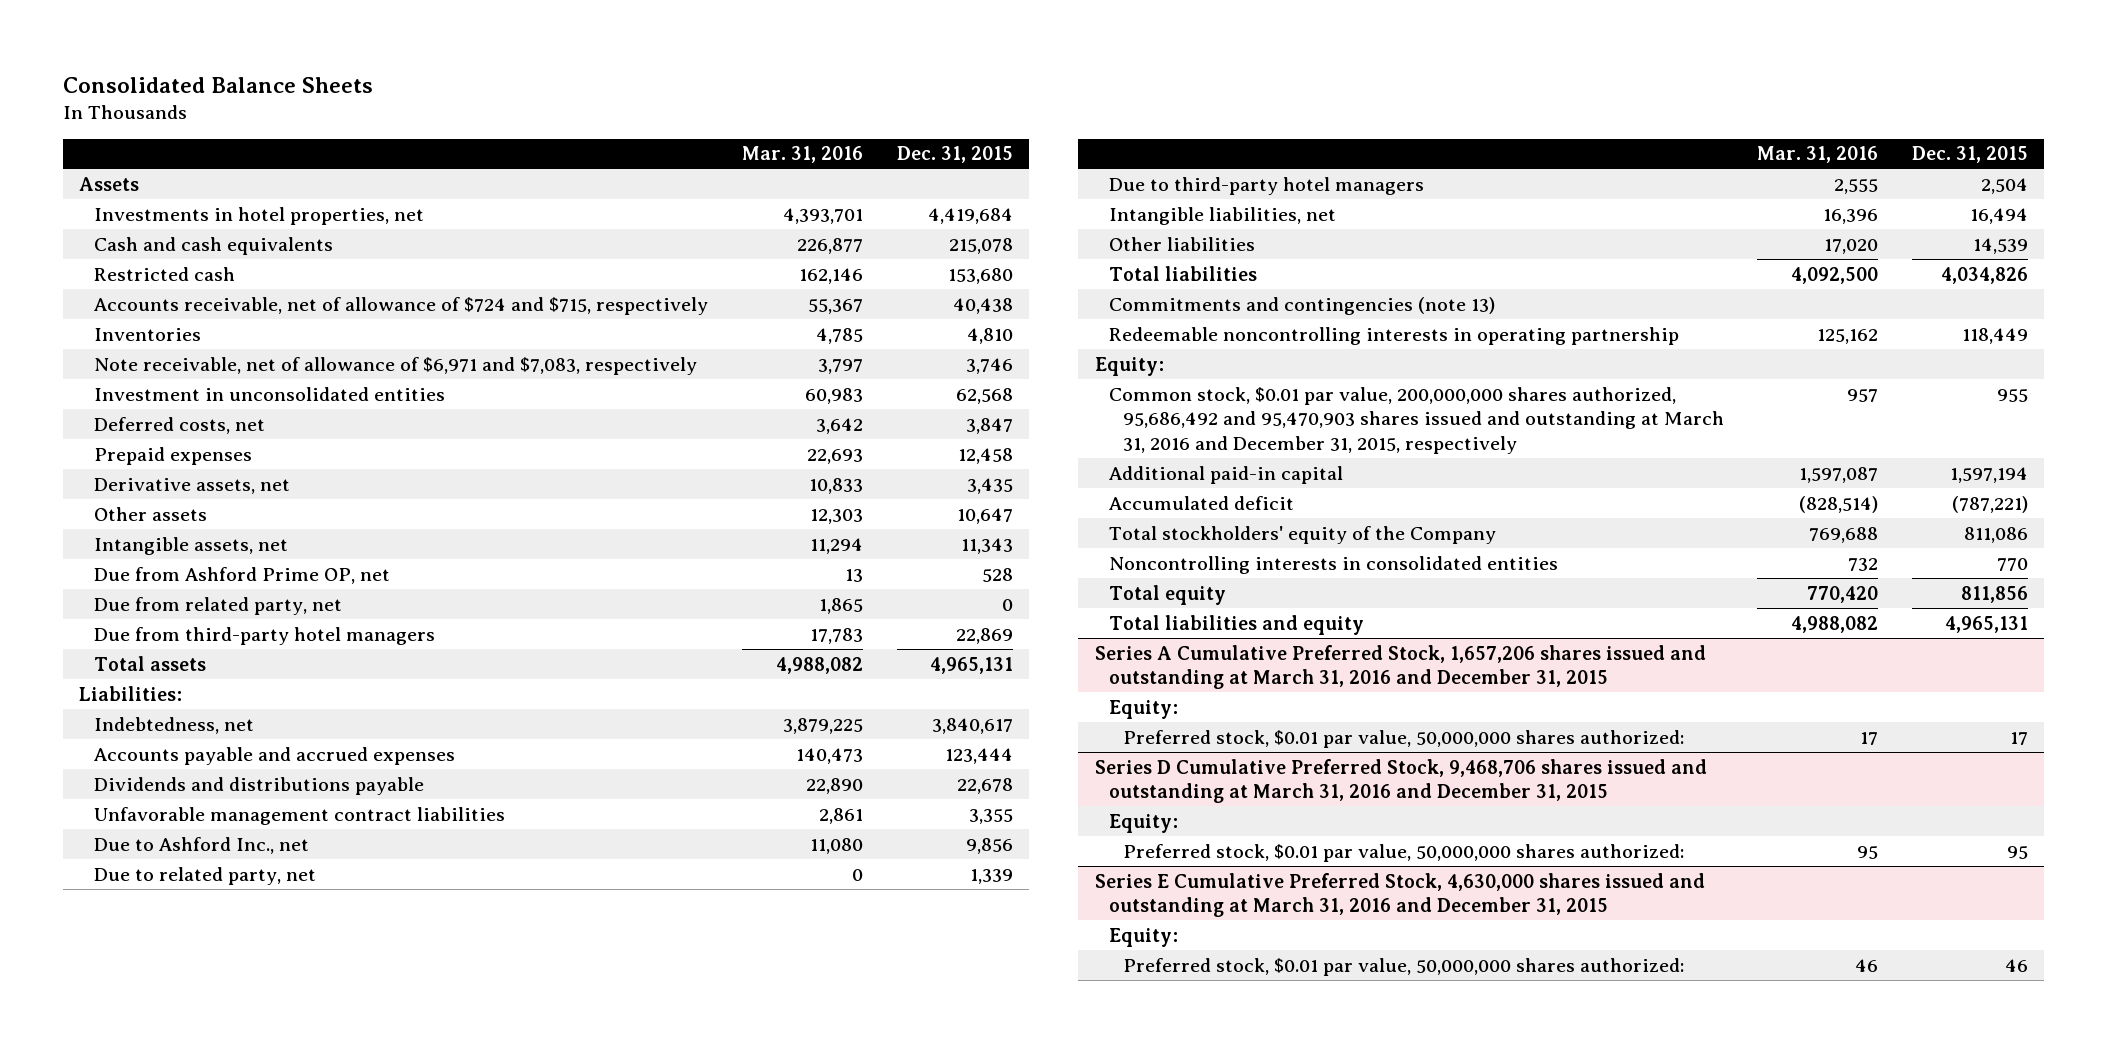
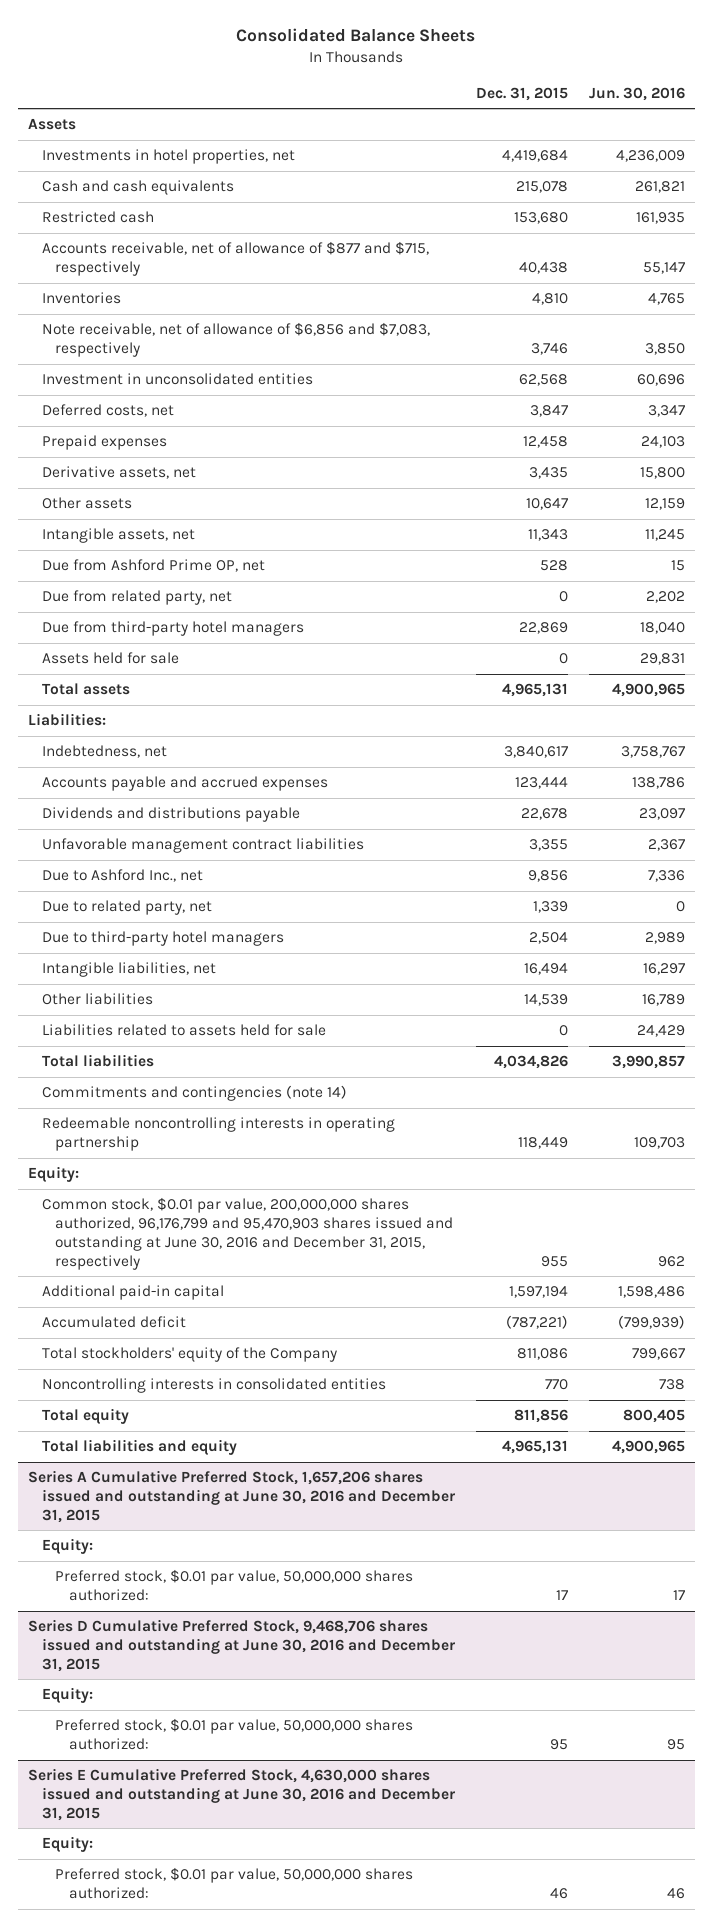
- | Mar. 31, 2016 | Dec. 31, 2015
+ | Dec. 31, 2015 | Jun. 30, 2016
- Accounts receivable, net of allowance of $724 and $715, respectively | 55,367 | 40,438
+ Accounts receivable, net of allowance of $877 and $715, respectively | 40,438 | 55,147
- Note receivable, net of allowance of $6,971 and $7,083, respectively | 3,797 | 3,746
+ Note receivable, net of allowance of $6,856 and $7,083, respectively | 3,746 | 3,850
+ Assets held for sale | 0 | 29,831
+ Liabilities related to assets held for sale | 0 | 24,429
- Commitments and contingencies (note 13)
+ Commitments and contingencies (note 14)
- Common stock, $0.01 par value, 200,000,000 shares authorized, 95,686,492 and 95,470,903 shares issued and outstanding at March 31, 2016 and December 31, 2015, respectively | 957 | 955
+ Common stock, $0.01 par value, 200,000,000 shares authorized, 96,176,799 and 95,470,903 shares issued and outstanding at June 30, 2016 and December 31, 2015, respectively | 955 | 962
- Series A Cumulative Preferred Stock, 1,657,206 shares issued and outstanding at March 31, 2016 and December 31, 2015
+ Series A Cumulative Preferred Stock, 1,657,206 shares issued and outstanding at June 30, 2016 and December 31, 2015
- Series D Cumulative Preferred Stock, 9,468,706 shares issued and outstanding at March 31, 2016 and December 31, 2015
+ Series D Cumulative Preferred Stock, 9,468,706 shares issued and outstanding at June 30, 2016 and December 31, 2015
- Series E Cumulative Preferred Stock, 4,630,000 shares issued and outstanding at March 31, 2016 and December 31, 2015
+ Series E Cumulative Preferred Stock, 4,630,000 shares issued and outstanding at June 30, 2016 and December 31, 2015

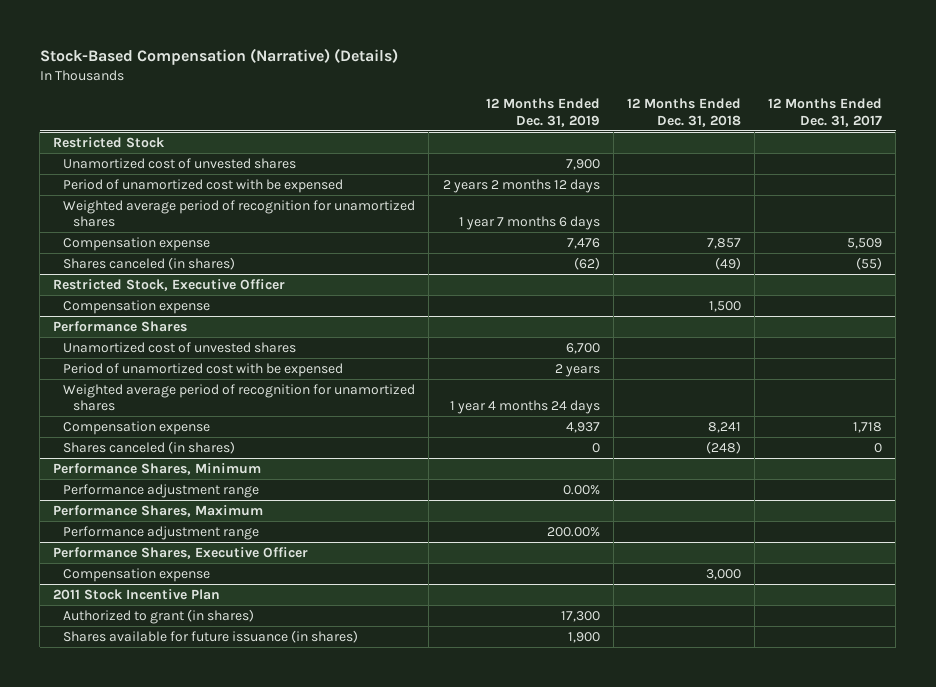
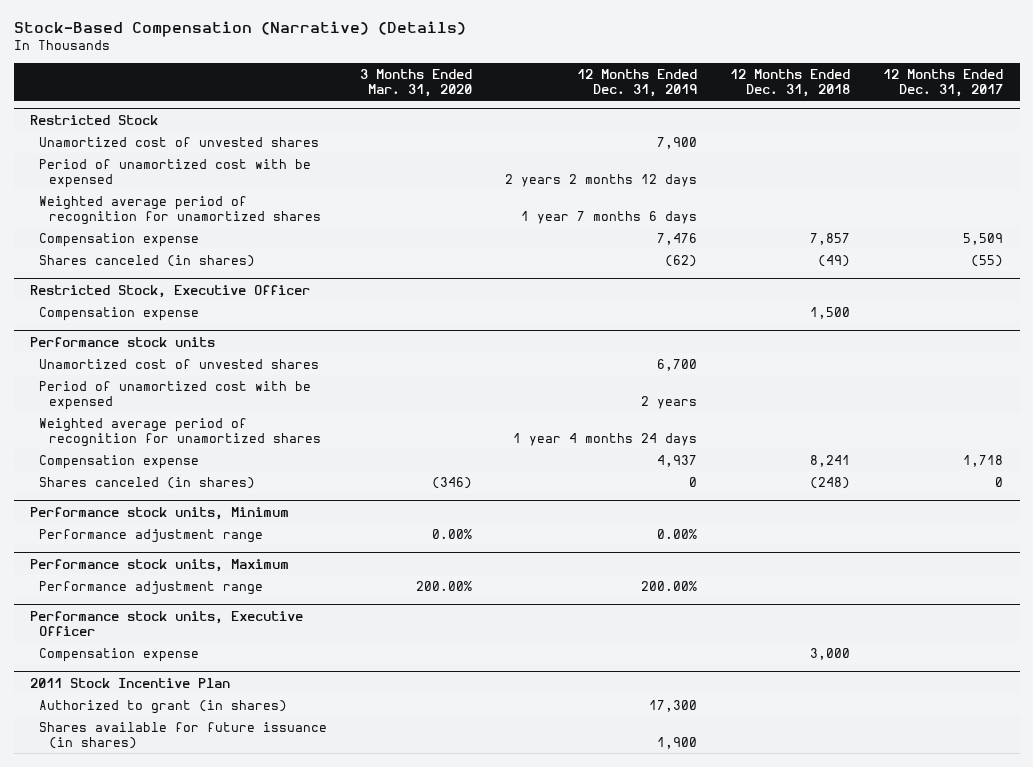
- | 12 Months Ended Dec. 31, 2019 | 12 Months Ended Dec. 31, 2018 | 12 Months Ended Dec. 31, 2017
+ | 3 Months Ended Mar. 31, 2020 | 12 Months Ended Dec. 31, 2019 | 12 Months Ended Dec. 31, 2018 | 12 Months Ended Dec. 31, 2017
- Performance Shares
+ Performance stock units
- Performance Shares, Minimum
+ Performance stock units, Minimum
- Performance Shares, Maximum
+ Performance stock units, Maximum
- Performance Shares, Executive Officer
+ Performance stock units, Executive Officer

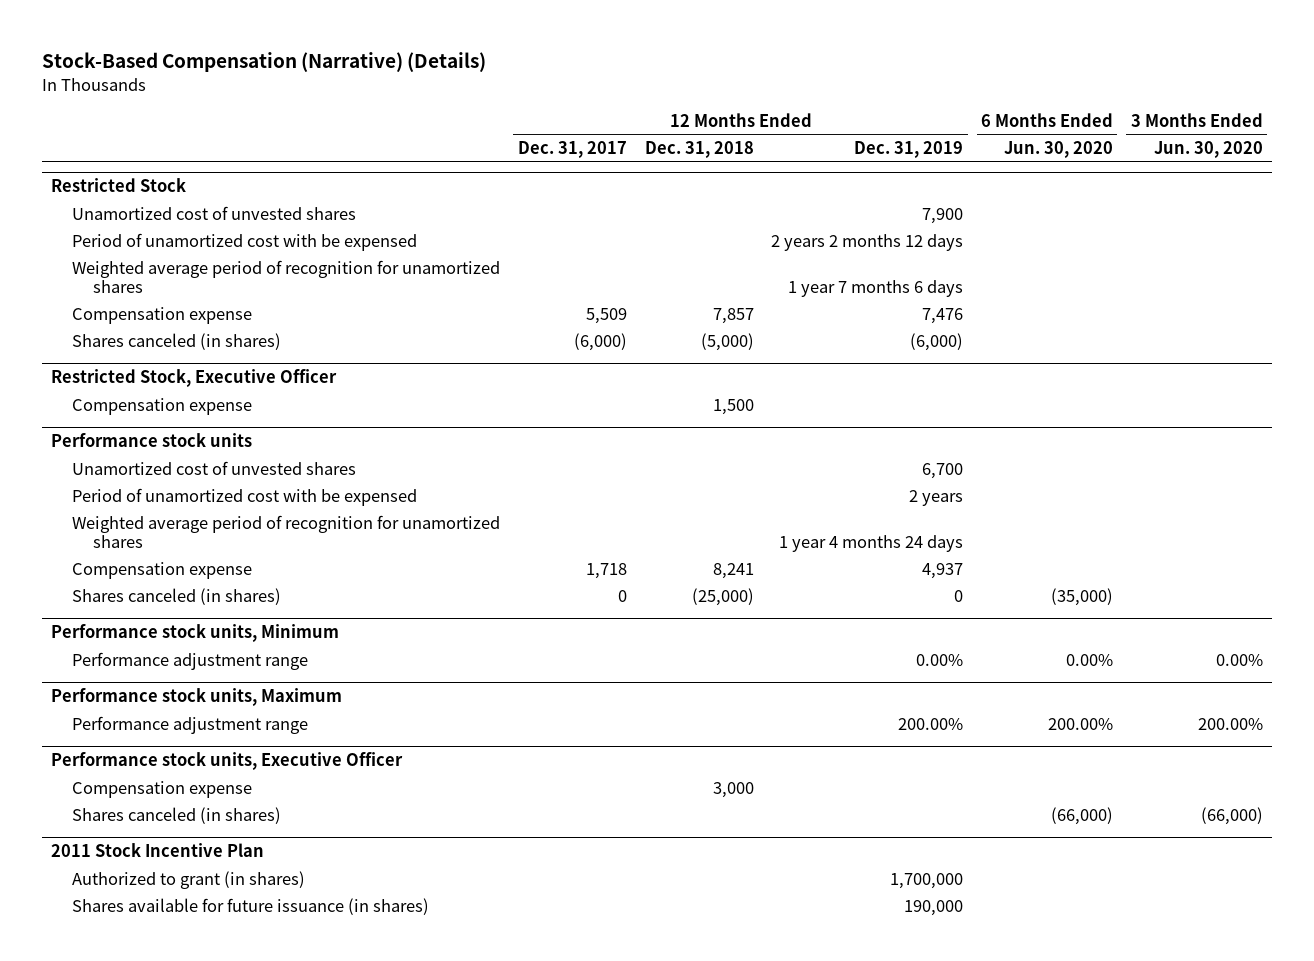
- | 3 Months Ended Mar. 31, 2020 | 12 Months Ended Dec. 31, 2019 | 12 Months Ended Dec. 31, 2018 | 12 Months Ended Dec. 31, 2017
+ | 12 Months Ended Dec. 31, 2017 | 12 Months Ended Dec. 31, 2018 | 12 Months Ended Dec. 31, 2019 | 6 Months Ended Jun. 30, 2020 | 3 Months Ended Jun. 30, 2020
@ Restricted Stock
- Shares canceled (in shares) | | (62) | (49) | (55)
+ Shares canceled (in shares) | (6,000) | (5,000) | (6,000) | |
@ Performance stock units
- Shares canceled (in shares) | (346) | 0 | (248) | 0
+ Shares canceled (in shares) | 0 | (25,000) | 0 | (35,000) |
@ Performance stock units, Executive Officer
+ Shares canceled (in shares) | | | | (66,000) | (66,000)
@ 2011 Stock Incentive Plan
- Authorized to grant (in shares) | | 17,300 | |
- Shares available for future issuance (in shares) | | 1,900 | |
+ Authorized to grant (in shares) | | | 1,700,000 | |
+ Shares available for future issuance (in shares) | | | 190,000 | |

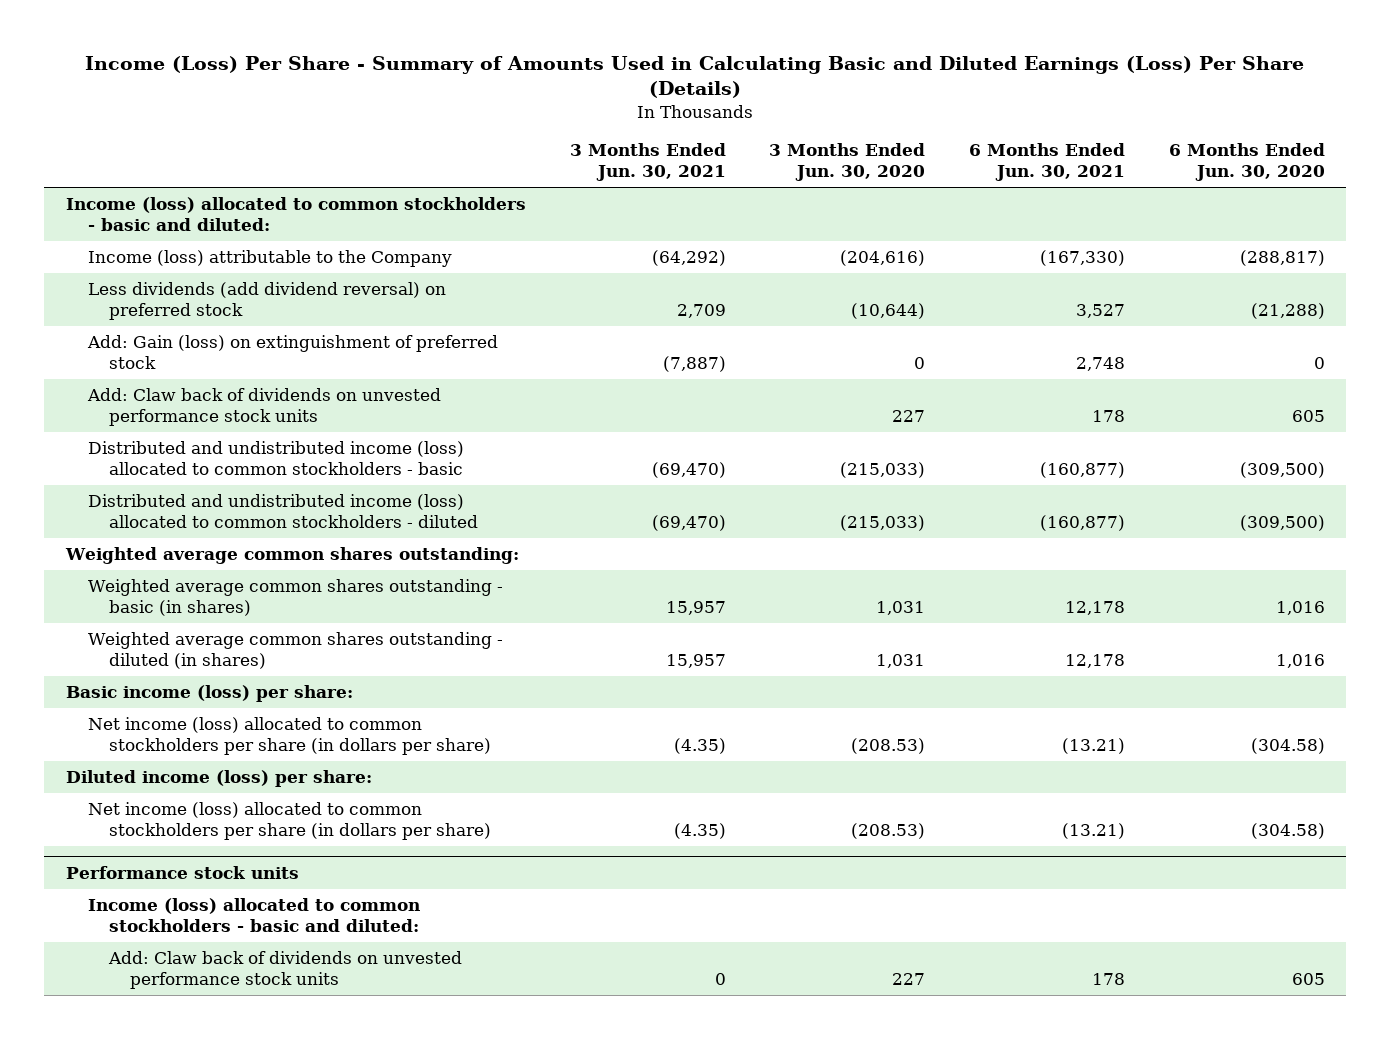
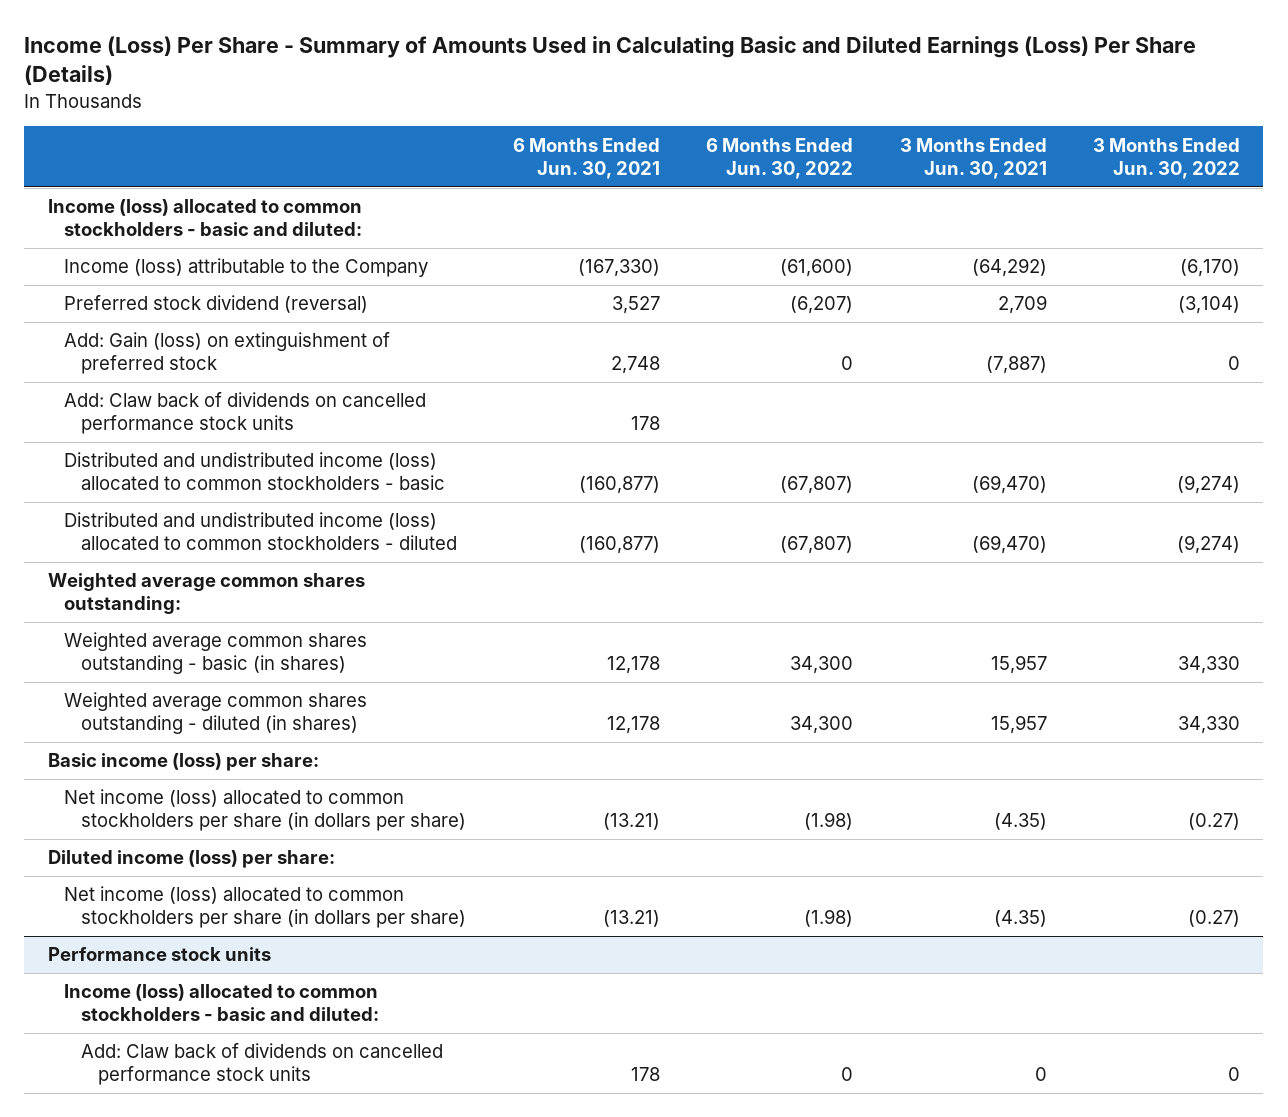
- | 3 Months Ended Jun. 30, 2021 | 3 Months Ended Jun. 30, 2020 | 6 Months Ended Jun. 30, 2021 | 6 Months Ended Jun. 30, 2020
+ | 6 Months Ended Jun. 30, 2021 | 6 Months Ended Jun. 30, 2022 | 3 Months Ended Jun. 30, 2021 | 3 Months Ended Jun. 30, 2022
- Less dividends (add dividend reversal) on preferred stock | 2,709 | (10,644) | 3,527 | (21,288)
+ Preferred stock dividend (reversal) | 3,527 | (6,207) | 2,709 | (3,104)
- Add: Claw back of dividends on unvested performance stock units | | 227 | 178 | 605
+ Add: Claw back of dividends on cancelled performance stock units | 178 | | |
@ Performance stock units
- Add: Claw back of dividends on unvested performance stock units | 0 | 227 | 178 | 605
+ Add: Claw back of dividends on cancelled performance stock units | 178 | 0 | 0 | 0

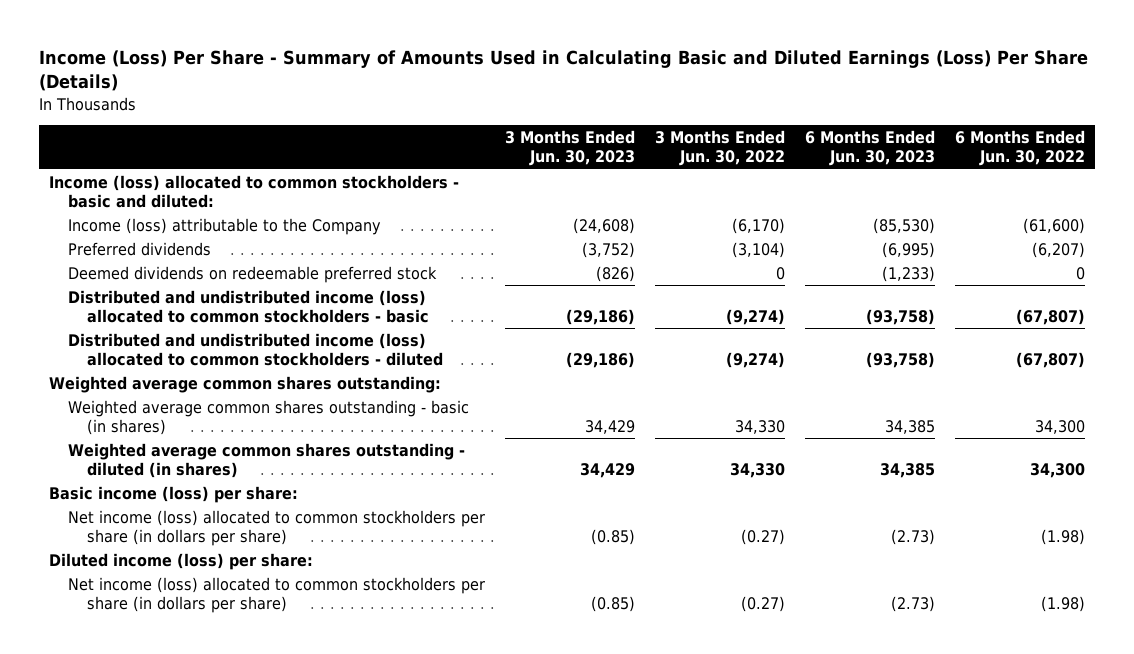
- | 6 Months Ended Jun. 30, 2021 | 6 Months Ended Jun. 30, 2022 | 3 Months Ended Jun. 30, 2021 | 3 Months Ended Jun. 30, 2022
+ | 3 Months Ended Jun. 30, 2023 | 3 Months Ended Jun. 30, 2022 | 6 Months Ended Jun. 30, 2023 | 6 Months Ended Jun. 30, 2022
- Preferred stock dividend (reversal) | 3,527 | (6,207) | 2,709 | (3,104)
- Add: Gain (loss) on extinguishment of preferred stock | 2,748 | 0 | (7,887) | 0
- Add: Claw back of dividends on cancelled performance stock units | 178 | | |
+ Preferred dividends | (3,752) | (3,104) | (6,995) | (6,207)
+ Deemed dividends on redeemable preferred stock | (826) | 0 | (1,233) | 0
- Performance stock units
- Income (loss) allocated to common stockholders - basic and diluted:
- Add: Claw back of dividends on cancelled performance stock units | 178 | 0 | 0 | 0

